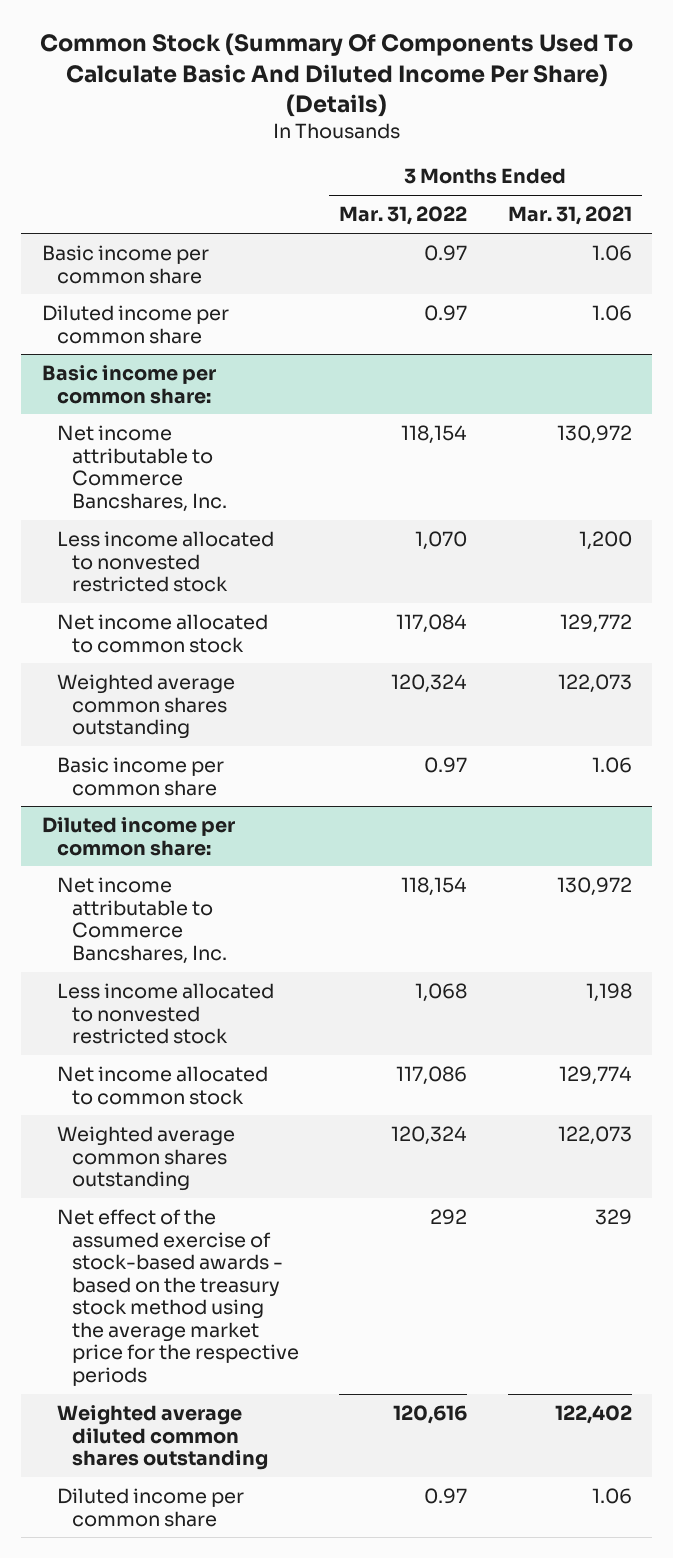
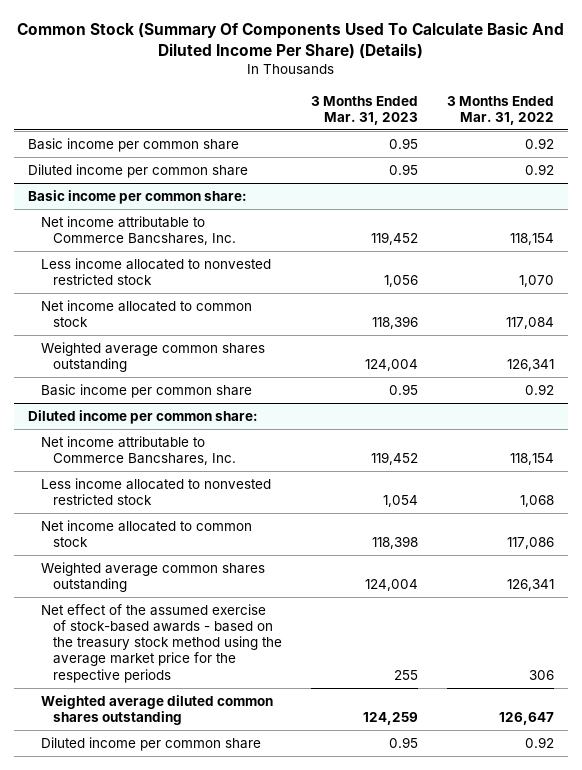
- | 3 Months Ended Mar. 31, 2022 | 3 Months Ended Mar. 31, 2021
+ | 3 Months Ended Mar. 31, 2023 | 3 Months Ended Mar. 31, 2022
- Basic income per common share | 0.97 | 1.06
- Diluted income per common share | 0.97 | 1.06
+ Basic income per common share | 0.95 | 0.92
+ Diluted income per common share | 0.95 | 0.92
@ Basic income per common share:
- Weighted average common shares outstanding | 120,324 | 122,073
- Basic income per common share | 0.97 | 1.06
+ Weighted average common shares outstanding | 124,004 | 126,341
+ Basic income per common share | 0.95 | 0.92
@ Diluted income per common share:
- Weighted average common shares outstanding | 120,324 | 122,073
- Net effect of the assumed exercise of stock-based awards - based on the treasury stock method using the average market price for the respective periods | 292 | 329
- Weighted average diluted common shares outstanding | 120,616 | 122,402
- Diluted income per common share | 0.97 | 1.06
+ Weighted average common shares outstanding | 124,004 | 126,341
+ Net effect of the assumed exercise of stock-based awards - based on the treasury stock method using the average market price for the respective periods | 255 | 306
+ Weighted average diluted common shares outstanding | 124,259 | 126,647
+ Diluted income per common share | 0.95 | 0.92

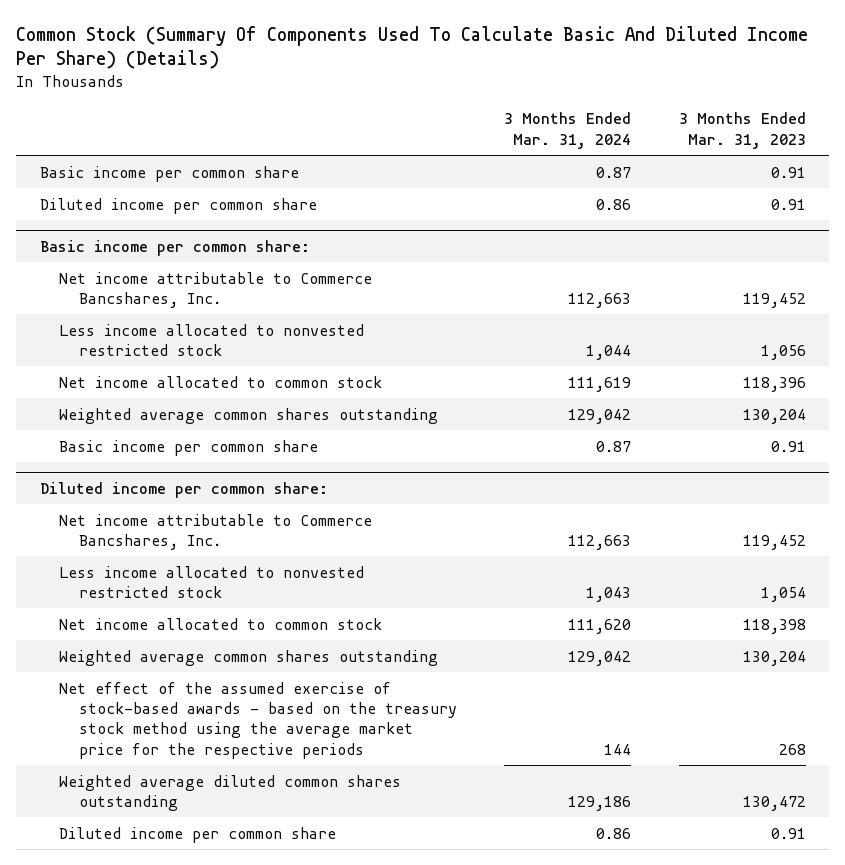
- | 3 Months Ended Mar. 31, 2023 | 3 Months Ended Mar. 31, 2022
+ | 3 Months Ended Mar. 31, 2024 | 3 Months Ended Mar. 31, 2023
- Basic income per common share | 0.95 | 0.92
- Diluted income per common share | 0.95 | 0.92
+ Basic income per common share | 0.87 | 0.91
+ Diluted income per common share | 0.86 | 0.91
@ Basic income per common share:
- Weighted average common shares outstanding | 124,004 | 126,341
- Basic income per common share | 0.95 | 0.92
+ Weighted average common shares outstanding | 129,042 | 130,204
+ Basic income per common share | 0.87 | 0.91
@ Diluted income per common share:
- Weighted average common shares outstanding | 124,004 | 126,341
- Net effect of the assumed exercise of stock-based awards - based on the treasury stock method using the average market price for the respective periods | 255 | 306
- Weighted average diluted common shares outstanding | 124,259 | 126,647
- Diluted income per common share | 0.95 | 0.92
+ Weighted average common shares outstanding | 129,042 | 130,204
+ Net effect of the assumed exercise of stock-based awards - based on the treasury stock method using the average market price for the respective periods | 144 | 268
+ Weighted average diluted common shares outstanding | 129,186 | 130,472
+ Diluted income per common share | 0.86 | 0.91

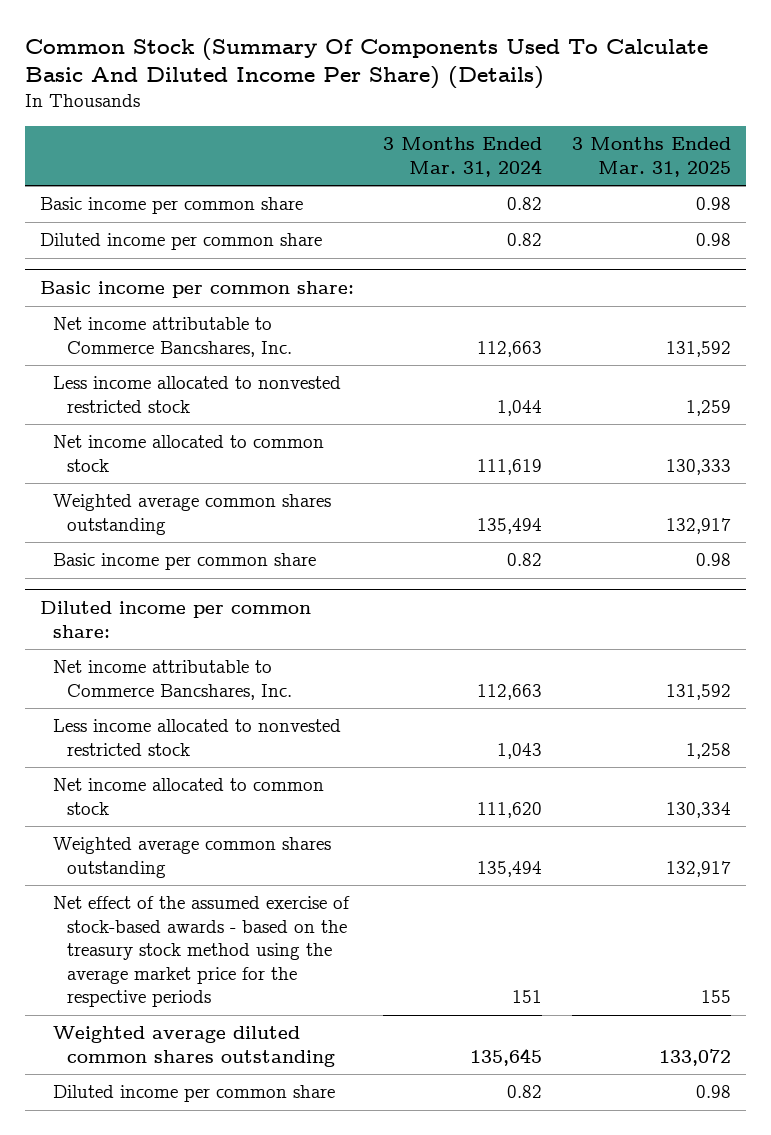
- | 3 Months Ended Mar. 31, 2024 | 3 Months Ended Mar. 31, 2023
+ | 3 Months Ended Mar. 31, 2024 | 3 Months Ended Mar. 31, 2025
- Basic income per common share | 0.87 | 0.91
- Diluted income per common share | 0.86 | 0.91
+ Basic income per common share | 0.82 | 0.98
+ Diluted income per common share | 0.82 | 0.98
@ Basic income per common share:
- Weighted average common shares outstanding | 129,042 | 130,204
- Basic income per common share | 0.87 | 0.91
+ Weighted average common shares outstanding | 135,494 | 132,917
+ Basic income per common share | 0.82 | 0.98
@ Diluted income per common share:
- Weighted average common shares outstanding | 129,042 | 130,204
- Net effect of the assumed exercise of stock-based awards - based on the treasury stock method using the average market price for the respective periods | 144 | 268
- Weighted average diluted common shares outstanding | 129,186 | 130,472
- Diluted income per common share | 0.86 | 0.91
+ Weighted average common shares outstanding | 135,494 | 132,917
+ Net effect of the assumed exercise of stock-based awards - based on the treasury stock method using the average market price for the respective periods | 151 | 155
+ Weighted average diluted common shares outstanding | 135,645 | 133,072
+ Diluted income per common share | 0.82 | 0.98

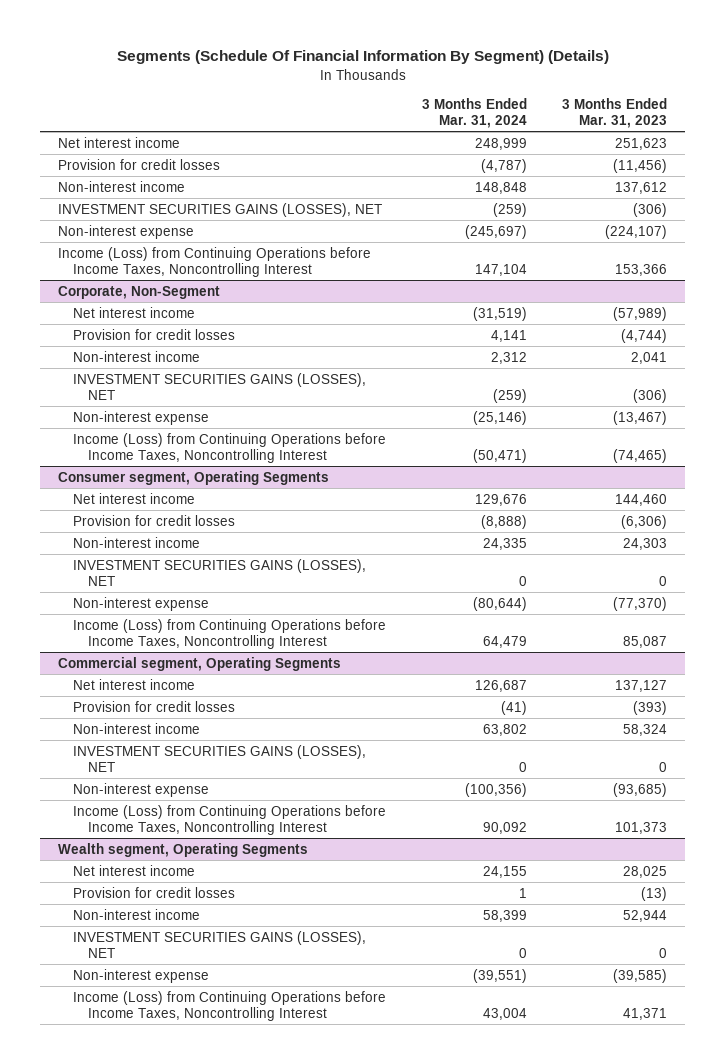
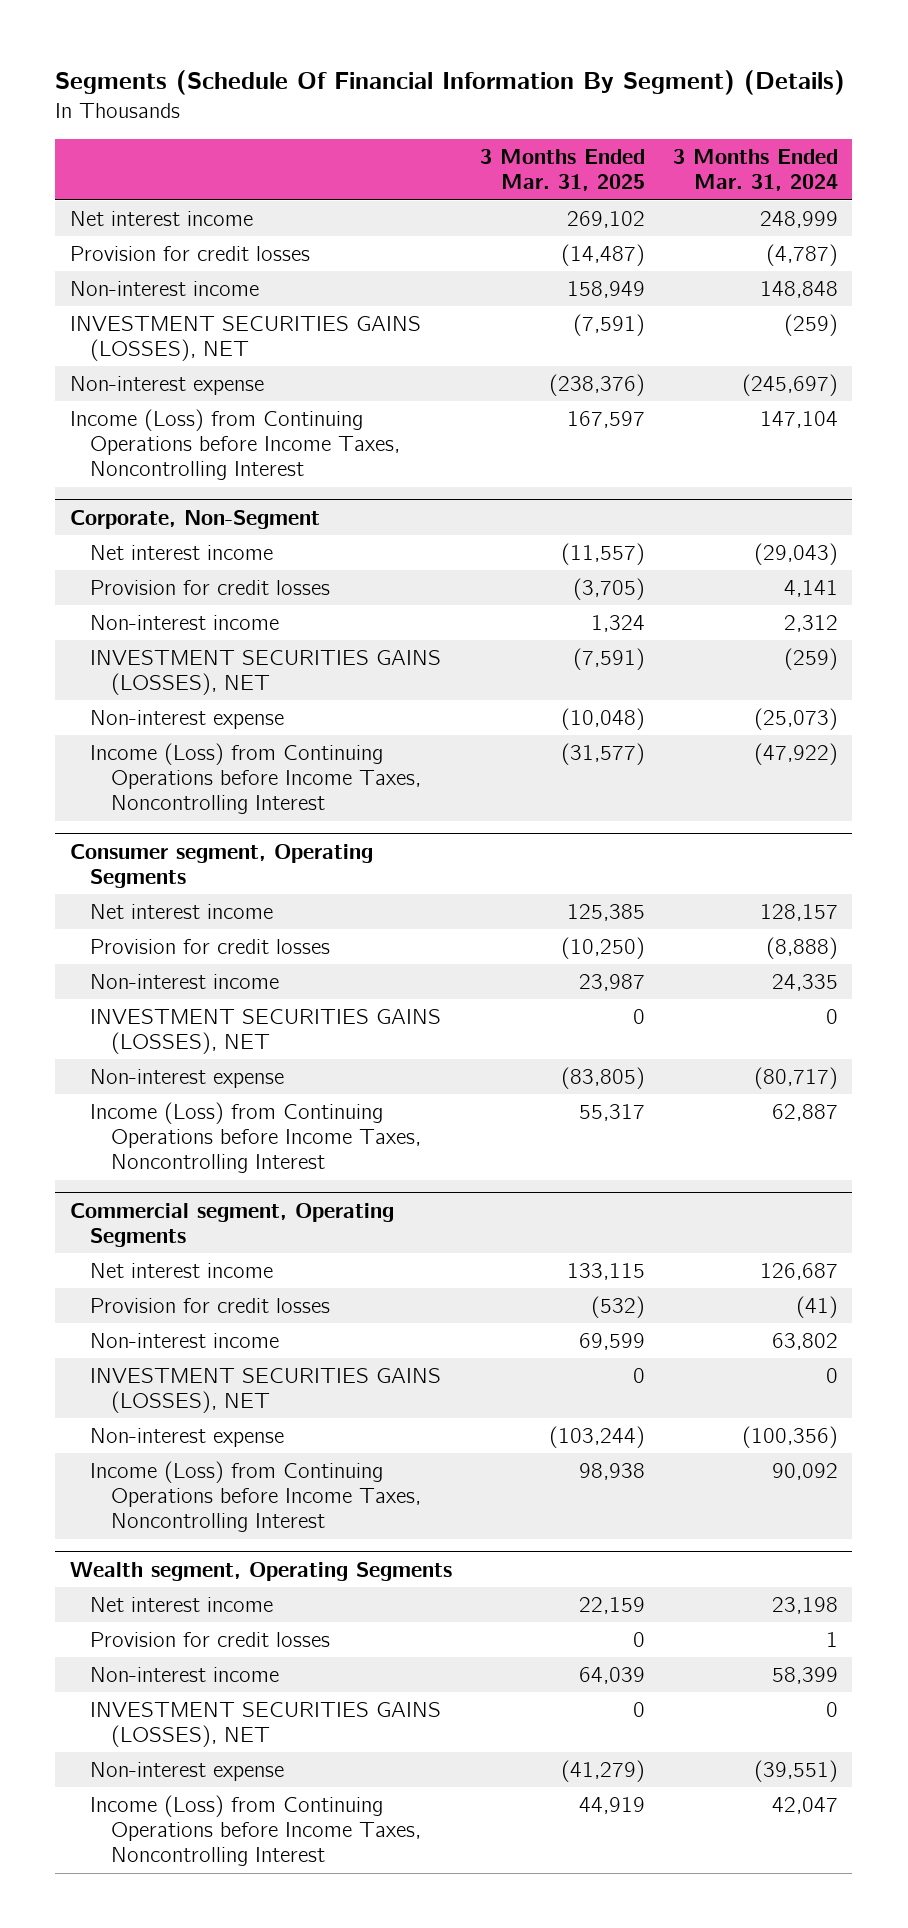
- | 3 Months Ended Mar. 31, 2024 | 3 Months Ended Mar. 31, 2023
+ | 3 Months Ended Mar. 31, 2025 | 3 Months Ended Mar. 31, 2024
@ Corporate, Non-Segment
- Net interest income | (31,519) | (57,989)
+ Net interest income | (11,557) | (29,043)
- Non-interest expense | (25,146) | (13,467)
- Income (Loss) from Continuing Operations before Income Taxes, Noncontrolling Interest | (50,471) | (74,465)
+ Non-interest expense | (10,048) | (25,073)
+ Income (Loss) from Continuing Operations before Income Taxes, Noncontrolling Interest | (31,577) | (47,922)
@ Consumer segment, Operating Segments
- Net interest income | 129,676 | 144,460
+ Net interest income | 125,385 | 128,157
- Non-interest expense | (80,644) | (77,370)
- Income (Loss) from Continuing Operations before Income Taxes, Noncontrolling Interest | 64,479 | 85,087
+ Non-interest expense | (83,805) | (80,717)
+ Income (Loss) from Continuing Operations before Income Taxes, Noncontrolling Interest | 55,317 | 62,887
@ Wealth segment, Operating Segments
- Net interest income | 24,155 | 28,025
+ Net interest income | 22,159 | 23,198
- Income (Loss) from Continuing Operations before Income Taxes, Noncontrolling Interest | 43,004 | 41,371
+ Income (Loss) from Continuing Operations before Income Taxes, Noncontrolling Interest | 44,919 | 42,047

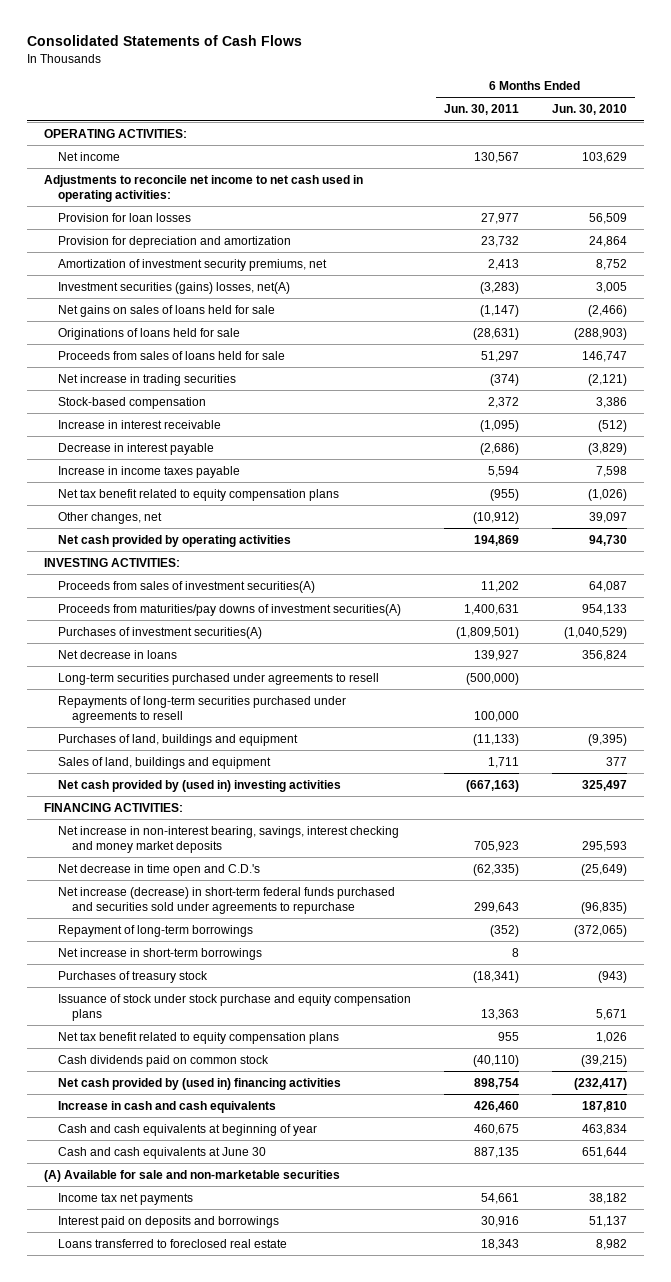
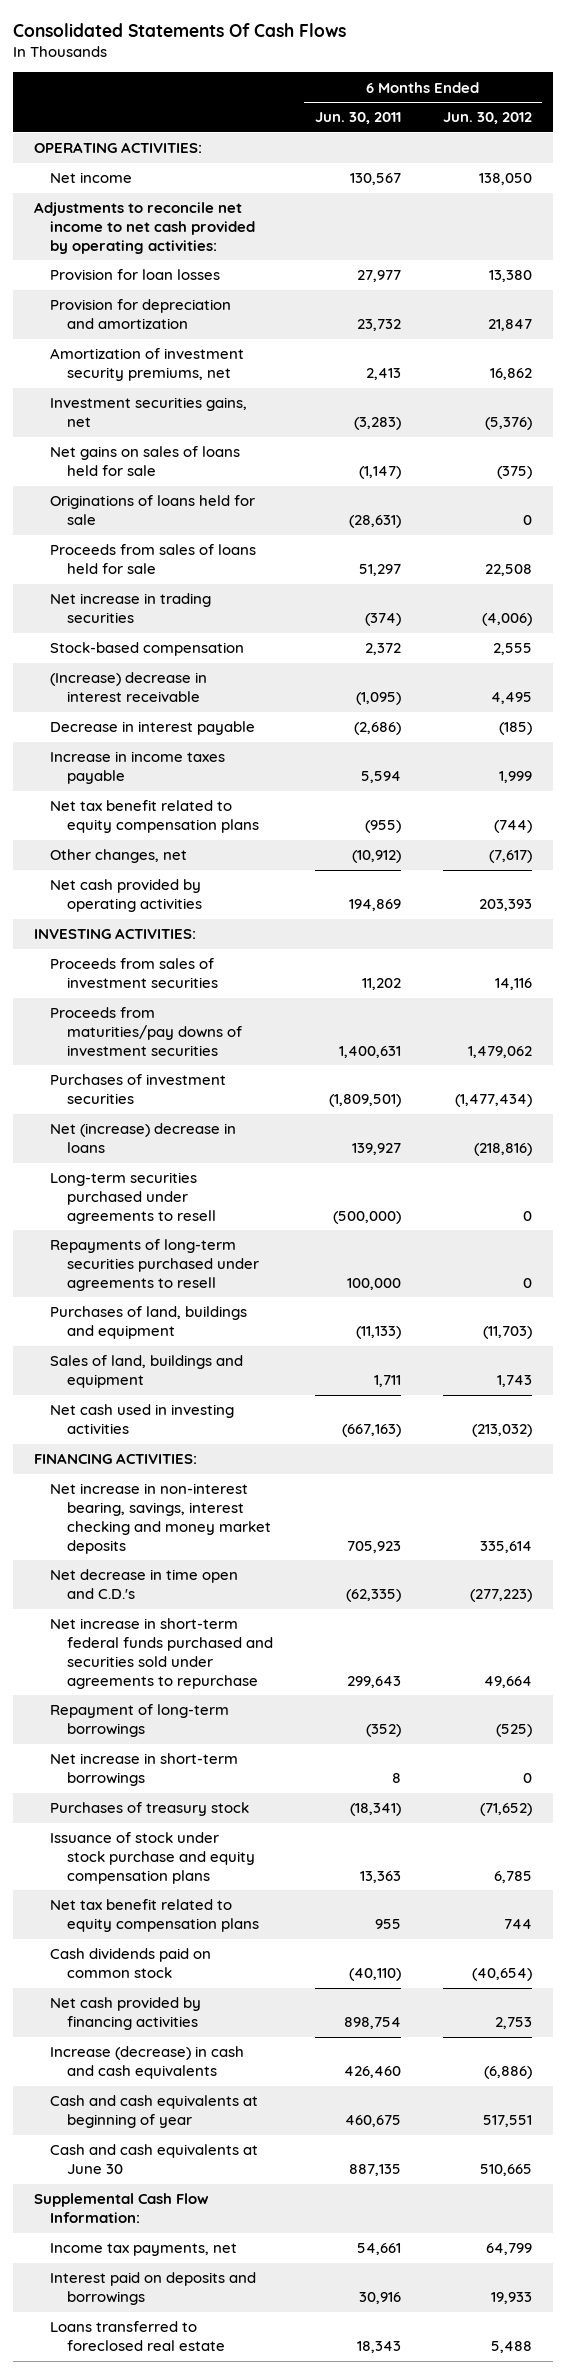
- Consolidated Statements of Cash Flows
+ Consolidated Statements Of Cash Flows
- | 6 Months Ended Jun. 30, 2011 | 6 Months Ended Jun. 30, 2010
+ | 6 Months Ended Jun. 30, 2011 | 6 Months Ended Jun. 30, 2012
- Adjustments to reconcile net income to net cash used in operating activities:
+ Adjustments to reconcile net income to net cash provided by operating activities:
- Investment securities (gains) losses, net(A) | (3,283) | 3,005
+ Investment securities gains, net | (3,283) | (5,376)
- Increase in interest receivable | (1,095) | (512)
+ (Increase) decrease in interest receivable | (1,095) | 4,495
- Proceeds from sales of investment securities(A) | 11,202 | 64,087
- Proceeds from maturities/pay downs of investment securities(A) | 1,400,631 | 954,133
- Purchases of investment securities(A) | (1,809,501) | (1,040,529)
- Net decrease in loans | 139,927 | 356,824
+ Proceeds from sales of investment securities | 11,202 | 14,116
+ Proceeds from maturities/pay downs of investment securities | 1,400,631 | 1,479,062
+ Purchases of investment securities | (1,809,501) | (1,477,434)
+ Net (increase) decrease in loans | 139,927 | (218,816)
- Net cash provided by (used in) investing activities | (667,163) | 325,497
+ Net cash used in investing activities | (667,163) | (213,032)
- Net increase (decrease) in short-term federal funds purchased and securities sold under agreements to repurchase | 299,643 | (96,835)
+ Net increase in short-term federal funds purchased and securities sold under agreements to repurchase | 299,643 | 49,664
- Net cash provided by (used in) financing activities | 898,754 | (232,417)
- Increase in cash and cash equivalents | 426,460 | 187,810
+ Net cash provided by financing activities | 898,754 | 2,753
+ Increase (decrease) in cash and cash equivalents | 426,460 | (6,886)
- (A) Available for sale and non-marketable securities
- Income tax net payments | 54,661 | 38,182
+ Supplemental Cash Flow Information:
+ Income tax payments, net | 54,661 | 64,799

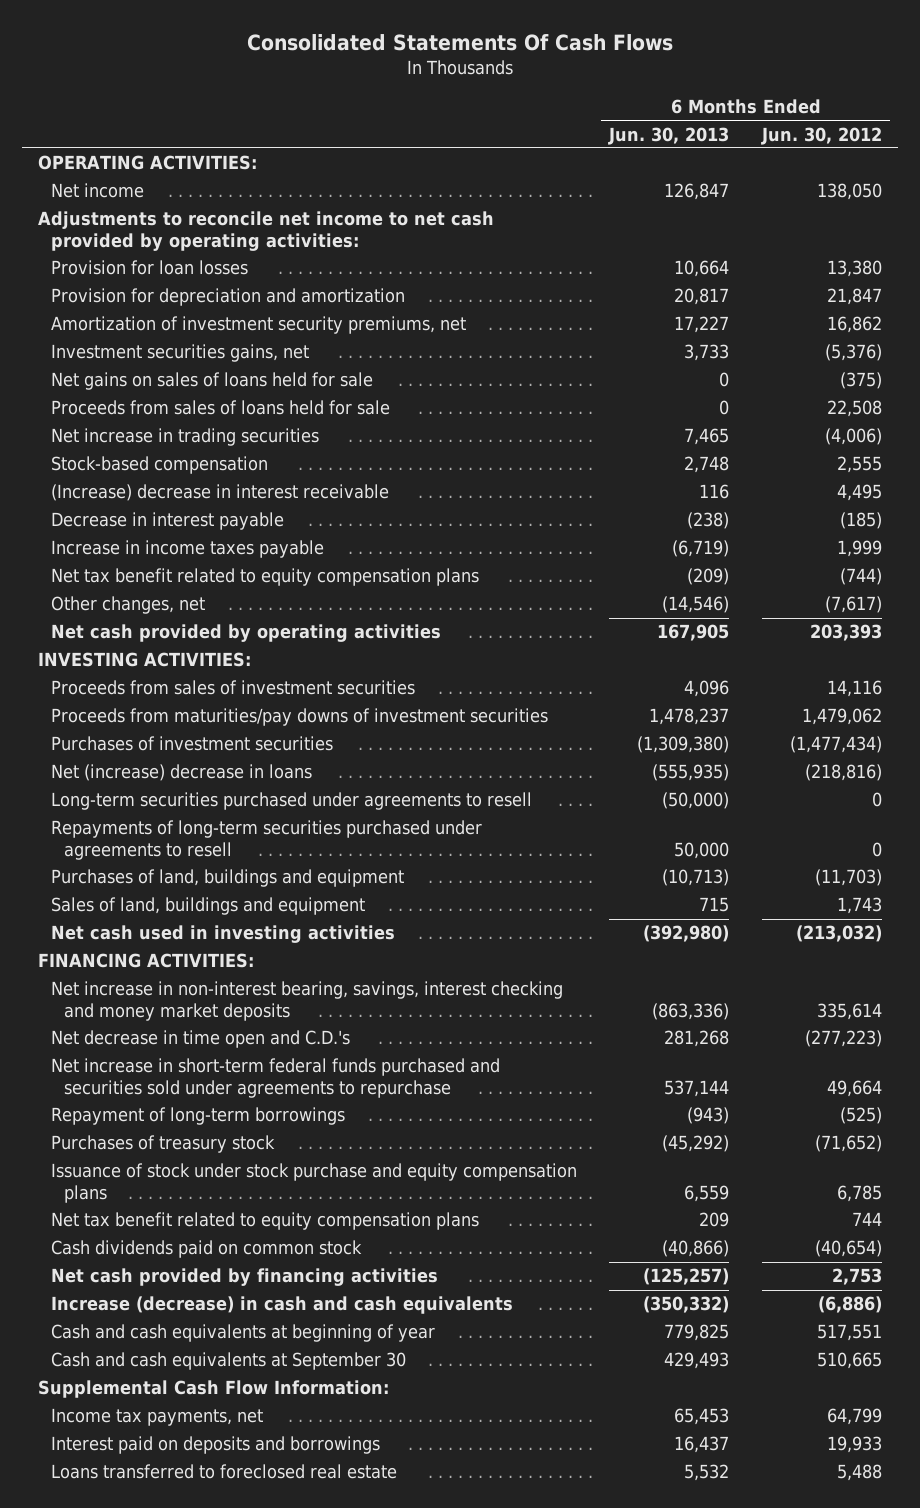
- | 6 Months Ended Jun. 30, 2011 | 6 Months Ended Jun. 30, 2012
+ | 6 Months Ended Jun. 30, 2013 | 6 Months Ended Jun. 30, 2012
- Originations of loans held for sale | (28,631) | 0
- Net increase in short-term borrowings | 8 | 0
- Cash and cash equivalents at June 30 | 887,135 | 510,665
+ Cash and cash equivalents at September 30 | 429,493 | 510,665

